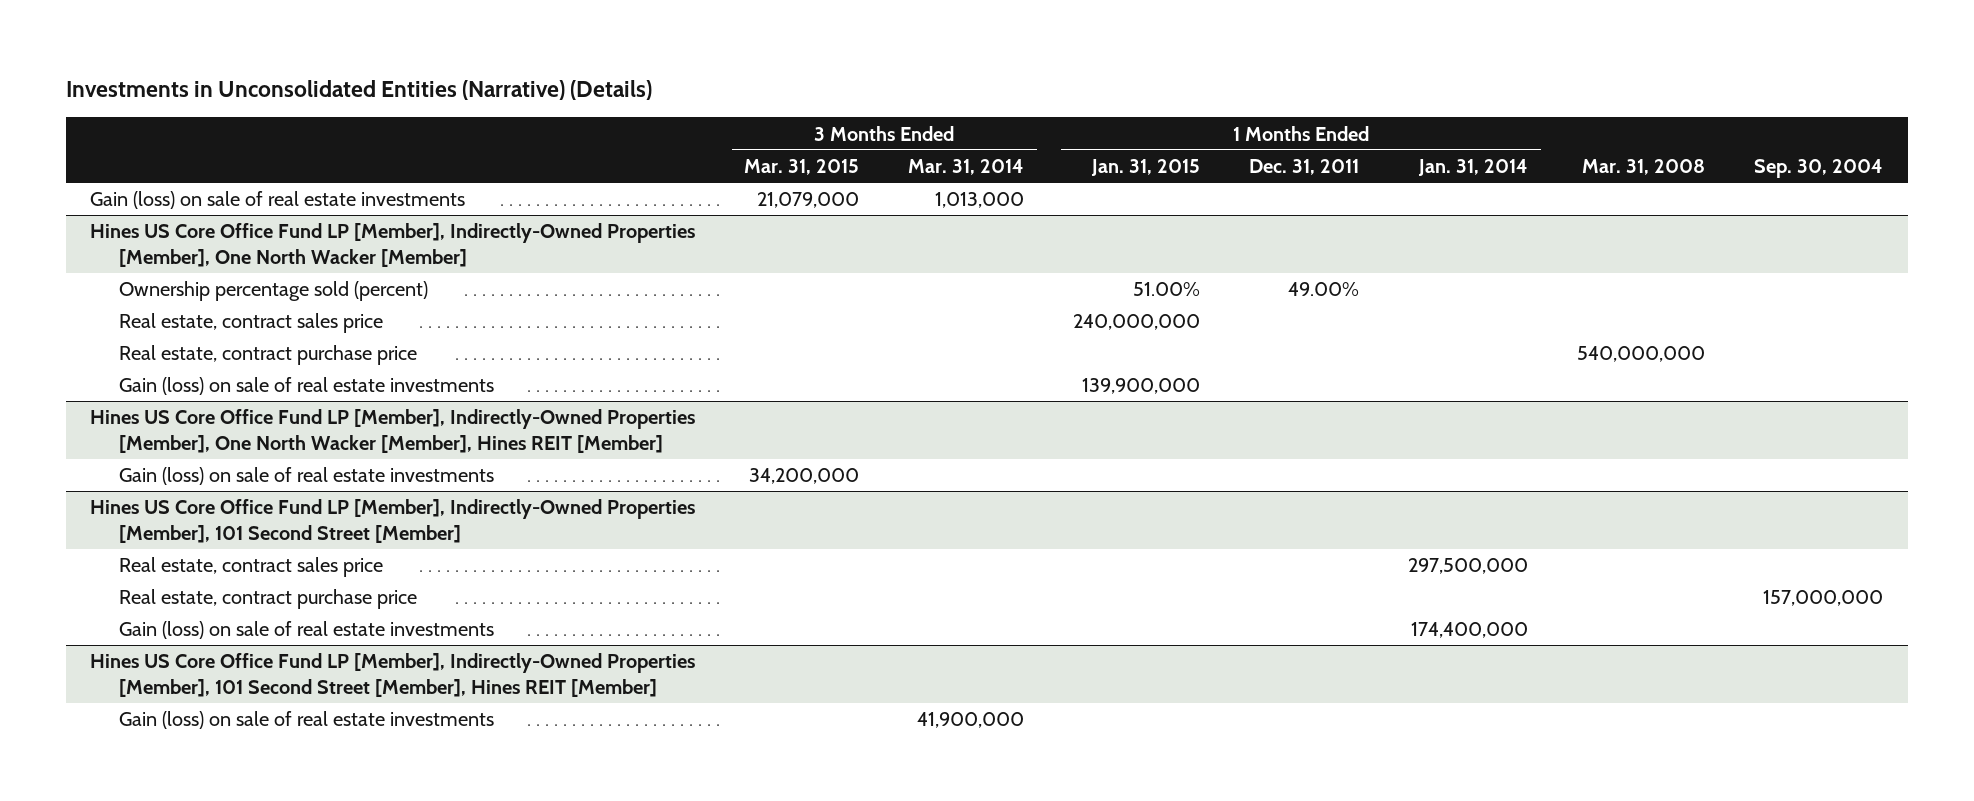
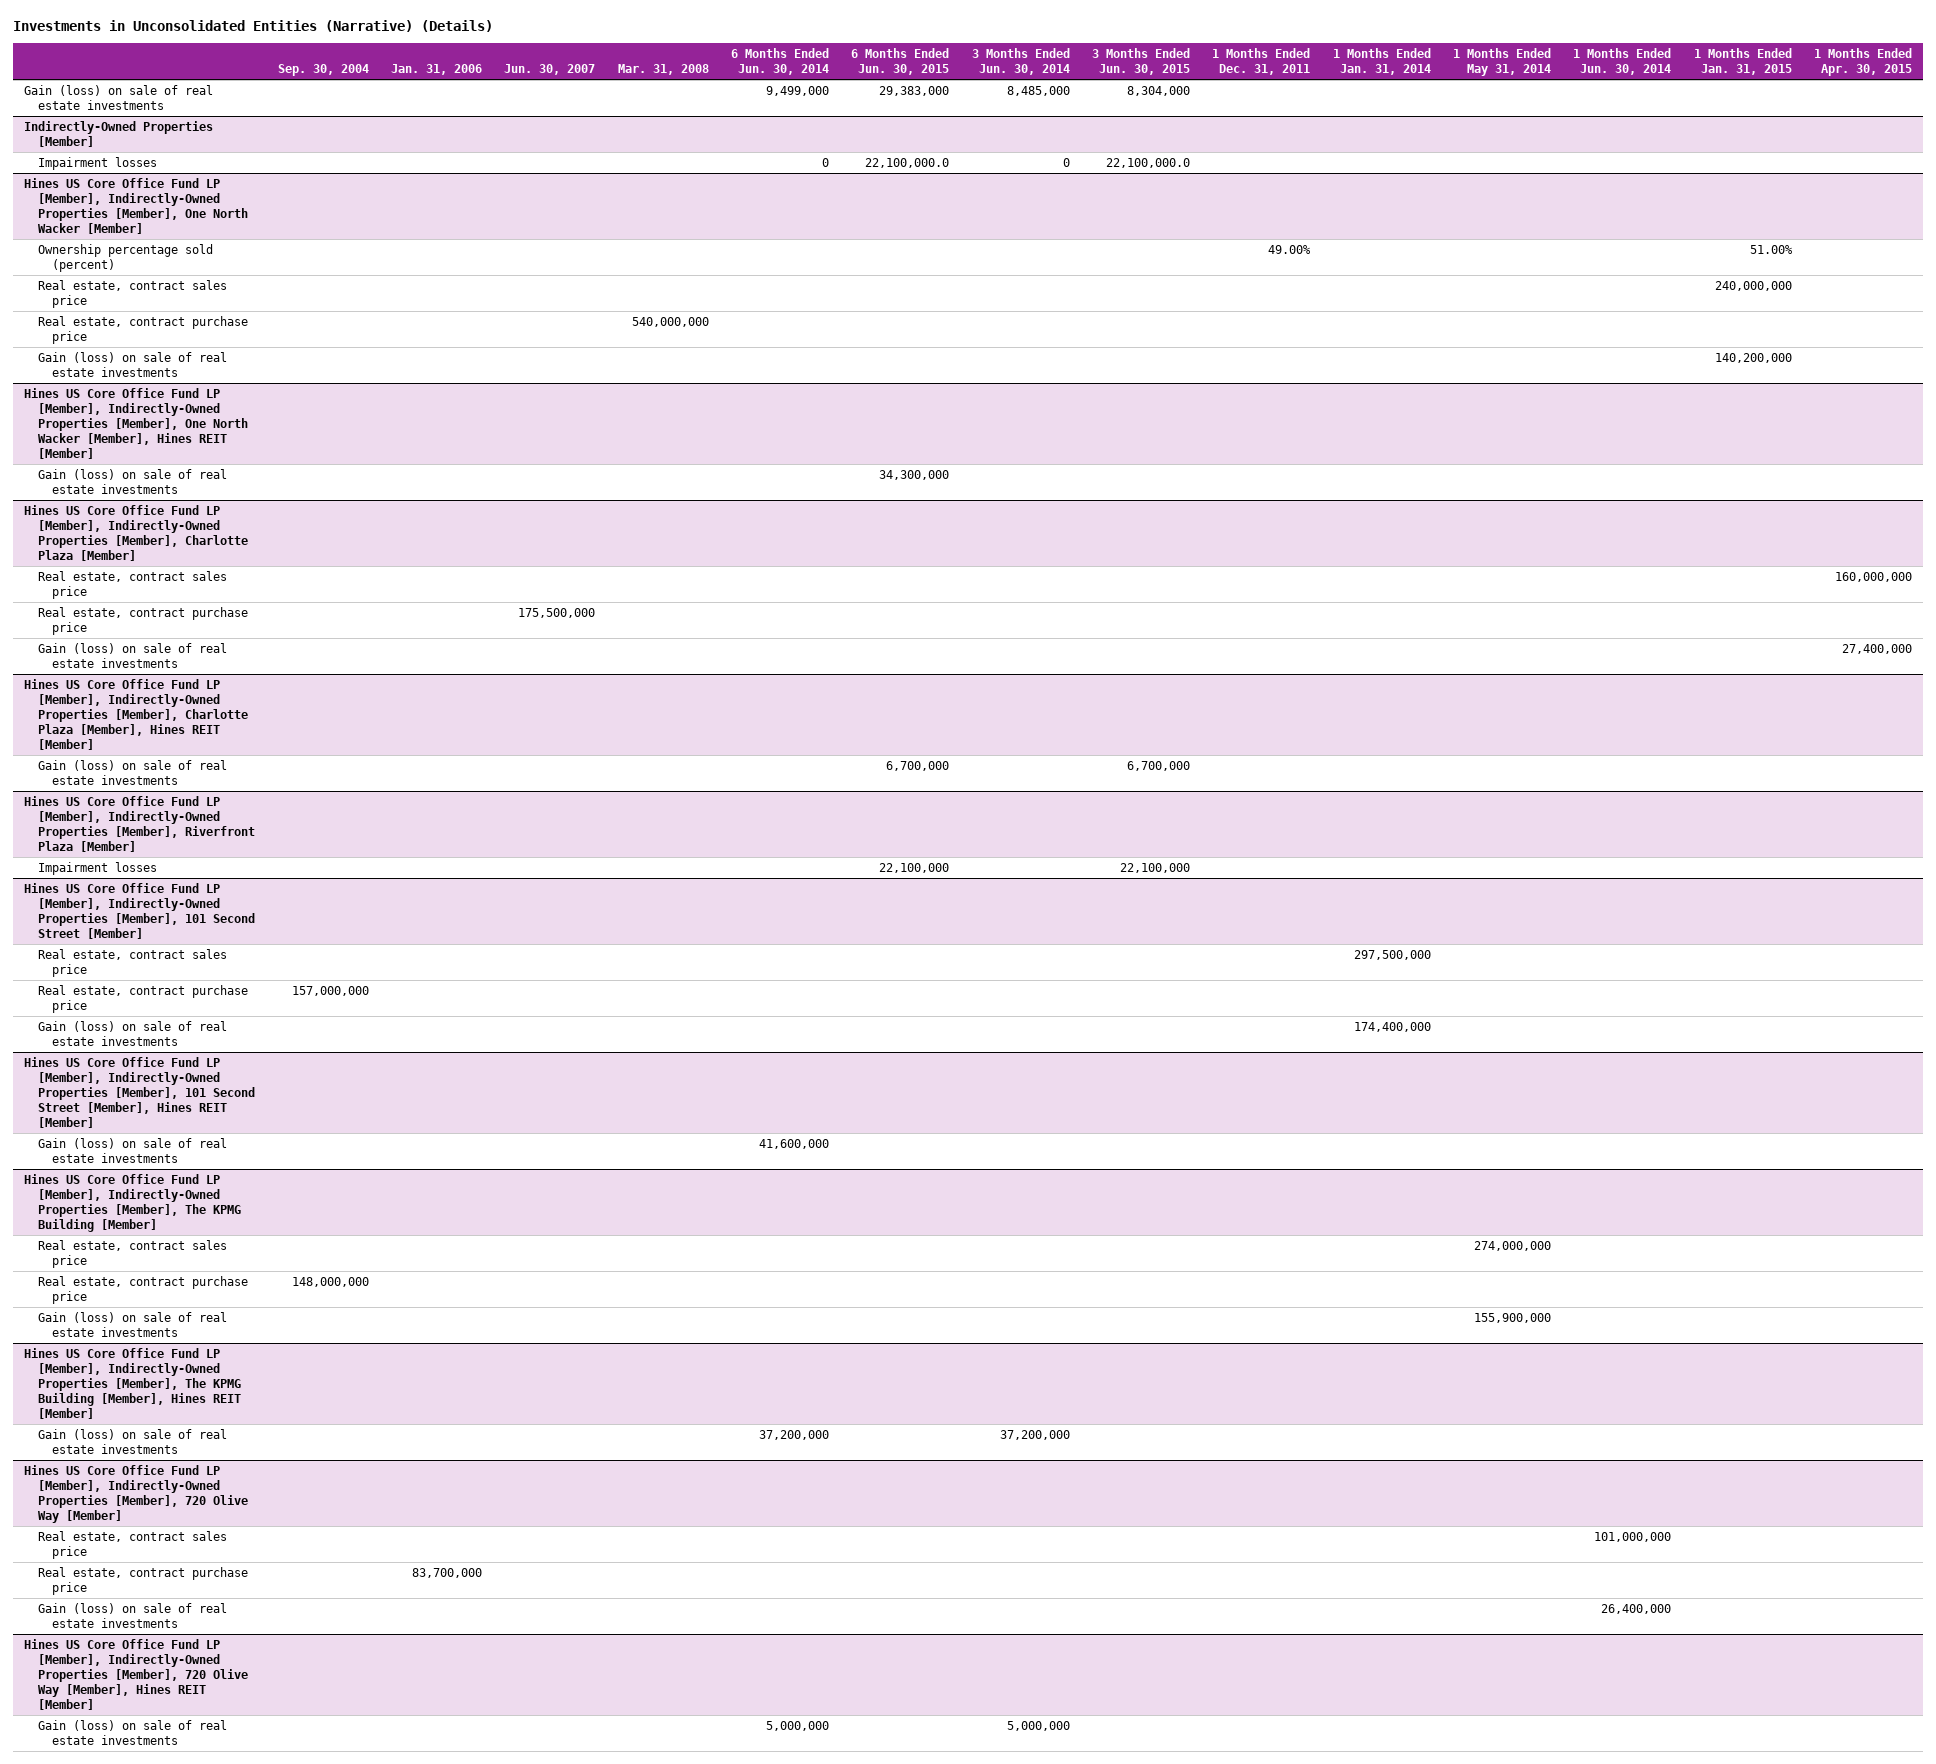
- | 3 Months Ended Mar. 31, 2015 | 3 Months Ended Mar. 31, 2014 | 1 Months Ended Jan. 31, 2015 | 1 Months Ended Dec. 31, 2011 | 1 Months Ended Jan. 31, 2014 | Mar. 31, 2008 | Sep. 30, 2004
+ | Sep. 30, 2004 | Jan. 31, 2006 | Jun. 30, 2007 | Mar. 31, 2008 | 6 Months Ended Jun. 30, 2014 | 6 Months Ended Jun. 30, 2015 | 3 Months Ended Jun. 30, 2014 | 3 Months Ended Jun. 30, 2015 | 1 Months Ended Dec. 31, 2011 | 1 Months Ended Jan. 31, 2014 | 1 Months Ended May 31, 2014 | 1 Months Ended Jun. 30, 2014 | 1 Months Ended Jan. 31, 2015 | 1 Months Ended Apr. 30, 2015
+ Indirectly-Owned Properties [Member]
+ Impairment losses | | | | | 0 | 22,100,000.0 | 0 | 22,100,000.0 | | | | | |
@ Hines US Core Office Fund LP [Member], Indirectly-Owned Properties [Member], One North Wacker [Member]
- Gain (loss) on sale of real estate investments | | | 139,900,000 | | | |
+ Gain (loss) on sale of real estate investments | | | | | | | | | | | | | 140,200,000 |
+ Hines US Core Office Fund LP [Member], Indirectly-Owned Properties [Member], Charlotte Plaza [Member]
+ Real estate, contract sales price | | | | | | | | | | | | | | 160,000,000
+ Real estate, contract purchase price | | | 175,500,000 | | | | | | | | | | |
+ Gain (loss) on sale of real estate investments | | | | | | | | | | | | | | 27,400,000
+ Hines US Core Office Fund LP [Member], Indirectly-Owned Properties [Member], Charlotte Plaza [Member], Hines REIT [Member]
+ Gain (loss) on sale of real estate investments | | | | | | 6,700,000 | | 6,700,000 | | | | | |
+ Hines US Core Office Fund LP [Member], Indirectly-Owned Properties [Member], Riverfront Plaza [Member]
+ Impairment losses | | | | | | 22,100,000 | | 22,100,000 | | | | | |
+ Hines US Core Office Fund LP [Member], Indirectly-Owned Properties [Member], The KPMG Building [Member]
+ Real estate, contract sales price | | | | | | | | | | | 274,000,000 | | |
+ Real estate, contract purchase price | 148,000,000 | | | | | | | | | | | | |
+ Gain (loss) on sale of real estate investments | | | | | | | | | | | 155,900,000 | | |
+ Hines US Core Office Fund LP [Member], Indirectly-Owned Properties [Member], The KPMG Building [Member], Hines REIT [Member]
+ Gain (loss) on sale of real estate investments | | | | | 37,200,000 | | 37,200,000 | | | | | | |
+ Hines US Core Office Fund LP [Member], Indirectly-Owned Properties [Member], 720 Olive Way [Member]
+ Real estate, contract sales price | | | | | | | | | | | | 101,000,000 | |
+ Real estate, contract purchase price | | 83,700,000 | | | | | | | | | | | |
+ Gain (loss) on sale of real estate investments | | | | | | | | | | | | 26,400,000 | |
+ Hines US Core Office Fund LP [Member], Indirectly-Owned Properties [Member], 720 Olive Way [Member], Hines REIT [Member]
+ Gain (loss) on sale of real estate investments | | | | | 5,000,000 | | 5,000,000 | | | | | | |

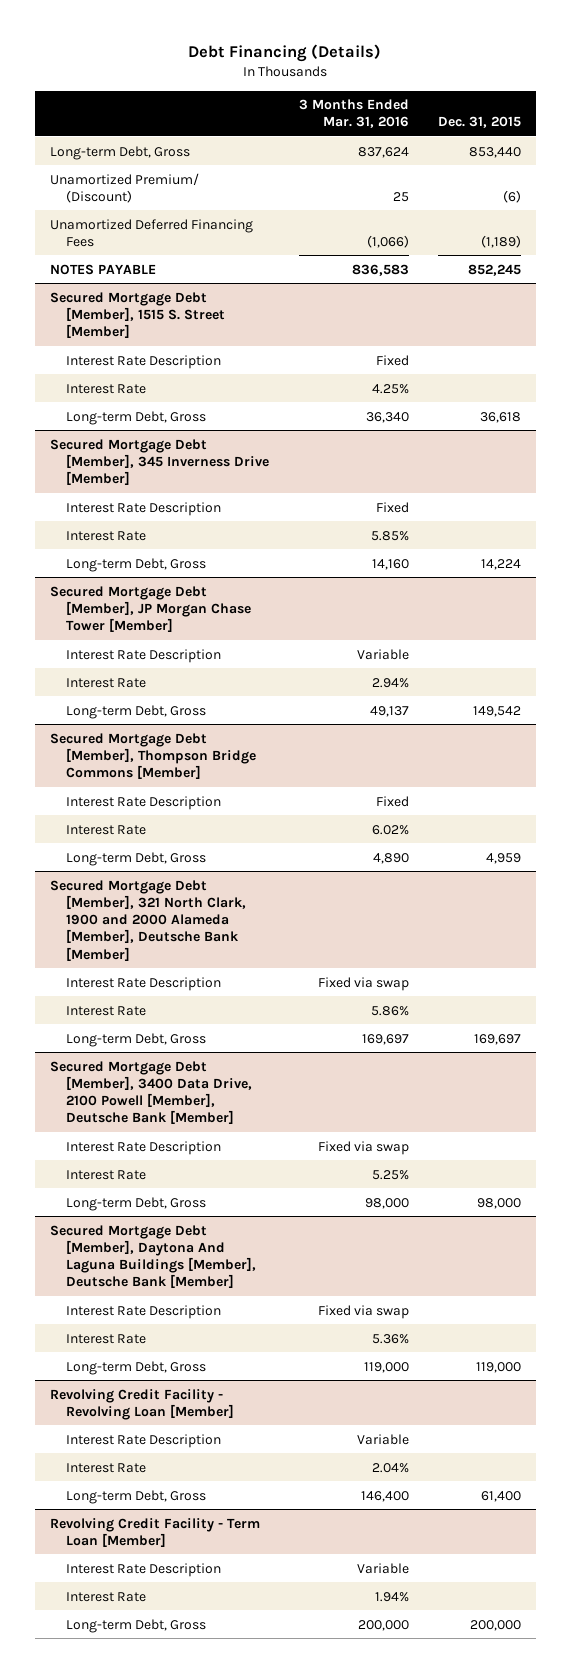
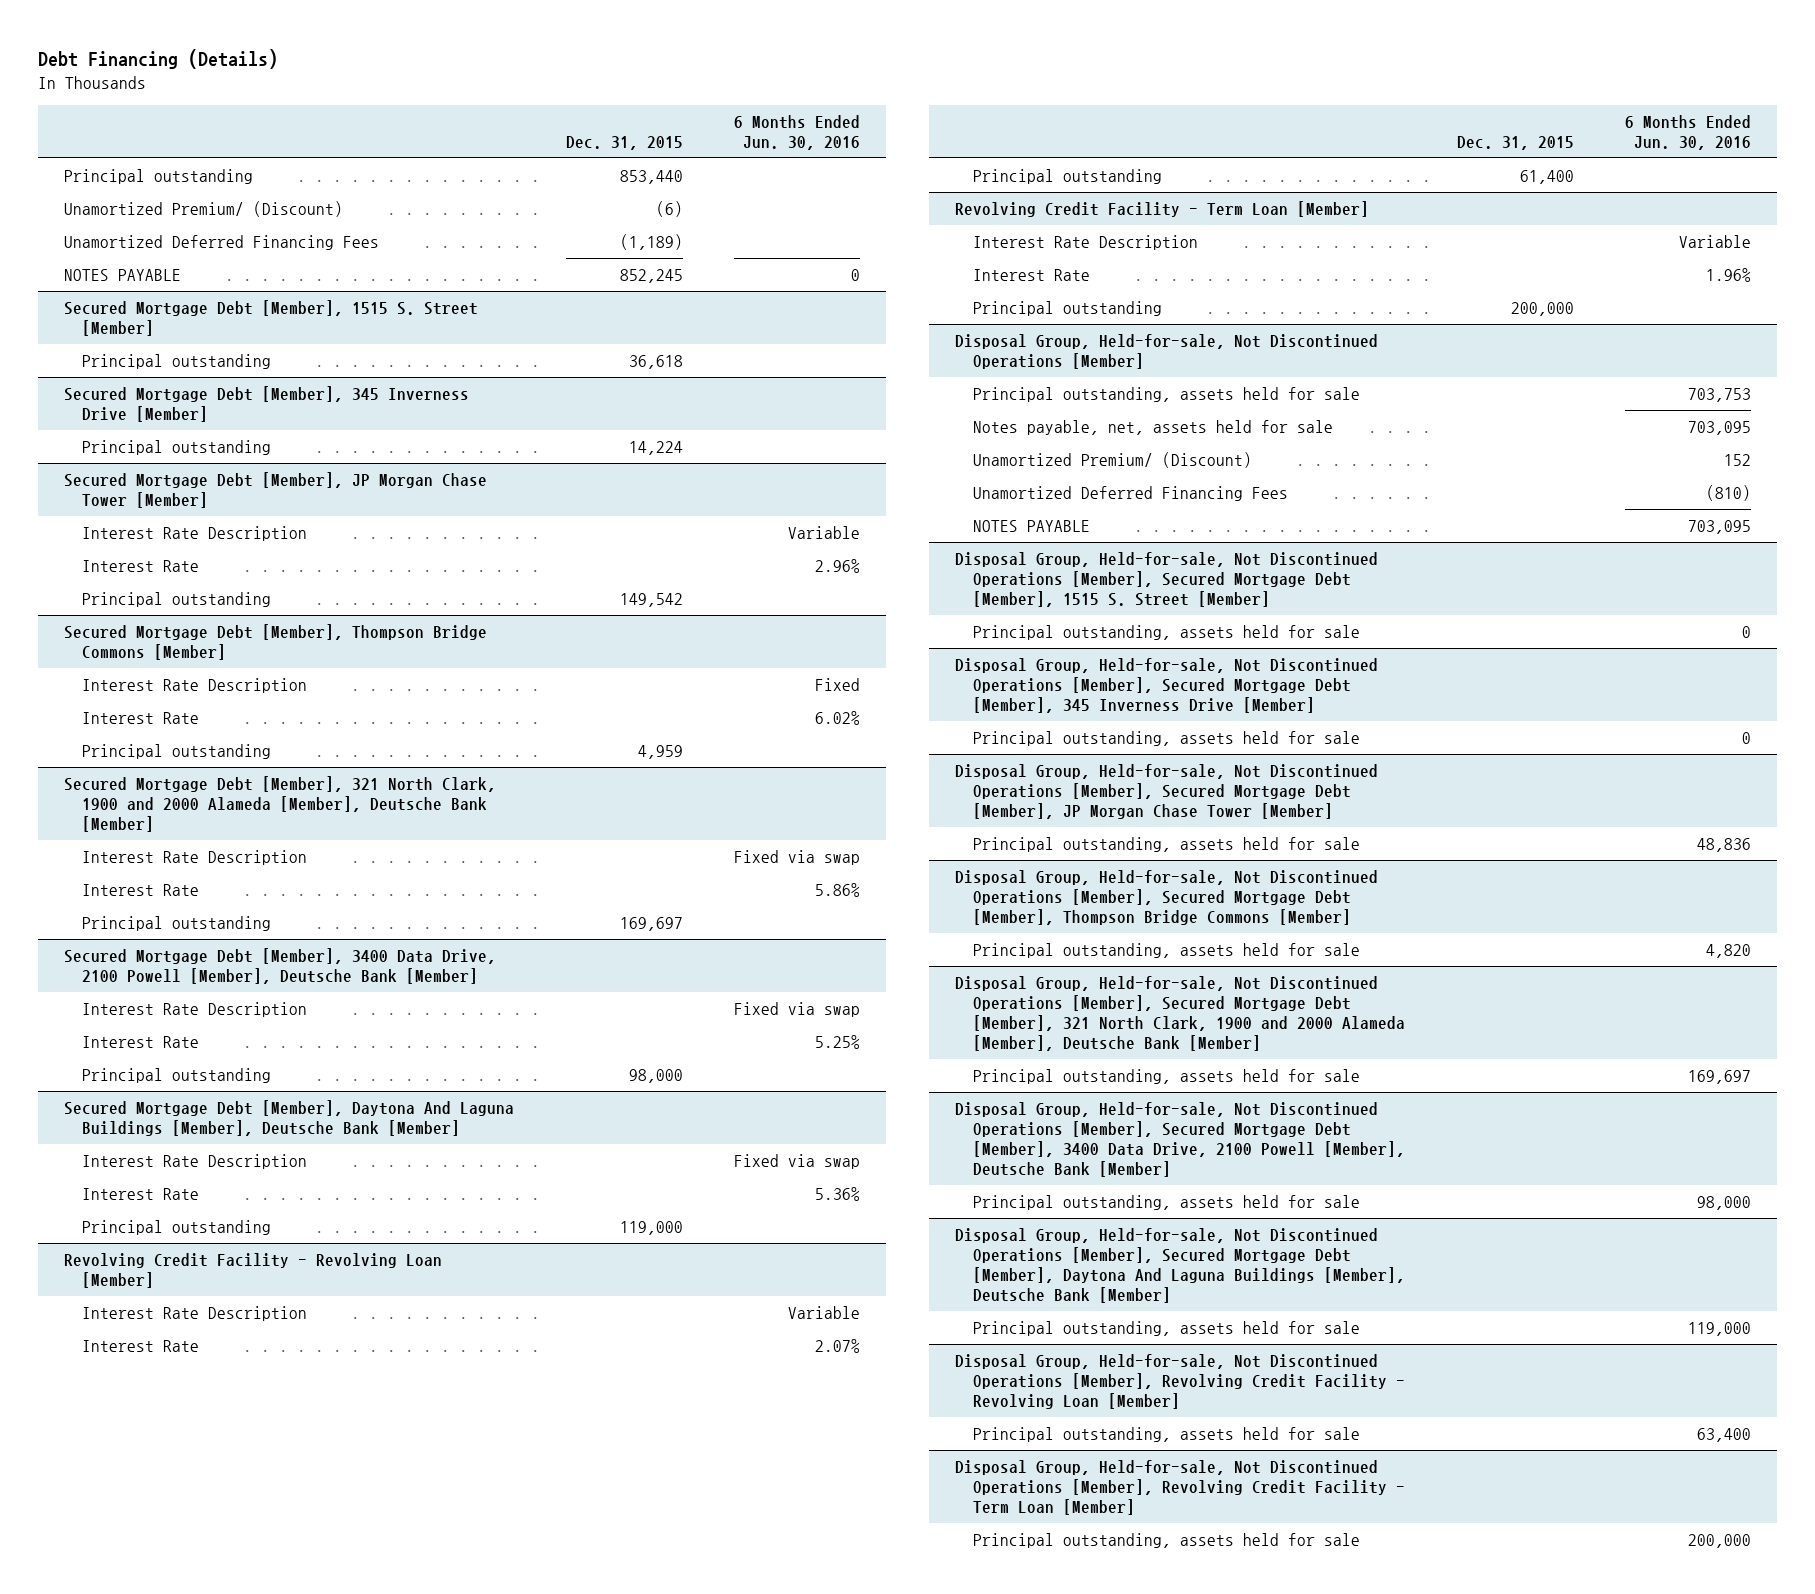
- | 3 Months Ended Mar. 31, 2016 | Dec. 31, 2015
+ | Dec. 31, 2015 | 6 Months Ended Jun. 30, 2016
- Long-term Debt, Gross | 837,624 | 853,440
+ Principal outstanding | 853,440 |
@ Secured Mortgage Debt [Member], 1515 S. Street [Member]
- Interest Rate Description | Fixed |
- Interest Rate | 4.25% |
- Long-term Debt, Gross | 36,340 | 36,618
+ Principal outstanding | 36,618 |
@ Secured Mortgage Debt [Member], 345 Inverness Drive [Member]
- Interest Rate Description | Fixed |
- Interest Rate | 5.85% |
- Long-term Debt, Gross | 14,160 | 14,224
+ Principal outstanding | 14,224 |
@ Secured Mortgage Debt [Member], JP Morgan Chase Tower [Member]
- Long-term Debt, Gross | 49,137 | 149,542
+ Principal outstanding | 149,542 |
@ Secured Mortgage Debt [Member], Thompson Bridge Commons [Member]
- Long-term Debt, Gross | 4,890 | 4,959
+ Principal outstanding | 4,959 |
@ Secured Mortgage Debt [Member], 321 North Clark, 1900 and 2000 Alameda [Member], Deutsche Bank [Member]
- Long-term Debt, Gross | 169,697 | 169,697
+ Principal outstanding | 169,697 |
@ Secured Mortgage Debt [Member], 3400 Data Drive, 2100 Powell [Member], Deutsche Bank [Member]
- Long-term Debt, Gross | 98,000 | 98,000
+ Principal outstanding | 98,000 |
@ Secured Mortgage Debt [Member], Daytona And Laguna Buildings [Member], Deutsche Bank [Member]
- Long-term Debt, Gross | 119,000 | 119,000
+ Principal outstanding | 119,000 |
@ Revolving Credit Facility - Revolving Loan [Member]
- Long-term Debt, Gross | 146,400 | 61,400
+ Principal outstanding | 61,400 |
@ Revolving Credit Facility - Term Loan [Member]
- Long-term Debt, Gross | 200,000 | 200,000
+ Principal outstanding | 200,000 |
+ Disposal Group, Held-for-sale, Not Discontinued Operations [Member]
+ Principal outstanding, assets held for sale | | 703,753
+ Notes payable, net, assets held for sale | | 703,095
+ Unamortized Premium/ (Discount) | | 152
+ Unamortized Deferred Financing Fees | | (810)
+ NOTES PAYABLE | | 703,095
+ Disposal Group, Held-for-sale, Not Discontinued Operations [Member], Secured Mortgage Debt [Member], 1515 S. Street [Member]
+ Principal outstanding, assets held for sale | | 0
+ Disposal Group, Held-for-sale, Not Discontinued Operations [Member], Secured Mortgage Debt [Member], 345 Inverness Drive [Member]
+ Principal outstanding, assets held for sale | | 0
+ Disposal Group, Held-for-sale, Not Discontinued Operations [Member], Secured Mortgage Debt [Member], JP Morgan Chase Tower [Member]
+ Principal outstanding, assets held for sale | | 48,836
+ Disposal Group, Held-for-sale, Not Discontinued Operations [Member], Secured Mortgage Debt [Member], Thompson Bridge Commons [Member]
+ Principal outstanding, assets held for sale | | 4,820
+ Disposal Group, Held-for-sale, Not Discontinued Operations [Member], Secured Mortgage Debt [Member], 321 North Clark, 1900 and 2000 Alameda [Member], Deutsche Bank [Member]
+ Principal outstanding, assets held for sale | | 169,697
+ Disposal Group, Held-for-sale, Not Discontinued Operations [Member], Secured Mortgage Debt [Member], 3400 Data Drive, 2100 Powell [Member], Deutsche Bank [Member]
+ Principal outstanding, assets held for sale | | 98,000
+ Disposal Group, Held-for-sale, Not Discontinued Operations [Member], Secured Mortgage Debt [Member], Daytona And Laguna Buildings [Member], Deutsche Bank [Member]
+ Principal outstanding, assets held for sale | | 119,000
+ Disposal Group, Held-for-sale, Not Discontinued Operations [Member], Revolving Credit Facility - Revolving Loan [Member]
+ Principal outstanding, assets held for sale | | 63,400
+ Disposal Group, Held-for-sale, Not Discontinued Operations [Member], Revolving Credit Facility - Term Loan [Member]
+ Principal outstanding, assets held for sale | | 200,000

